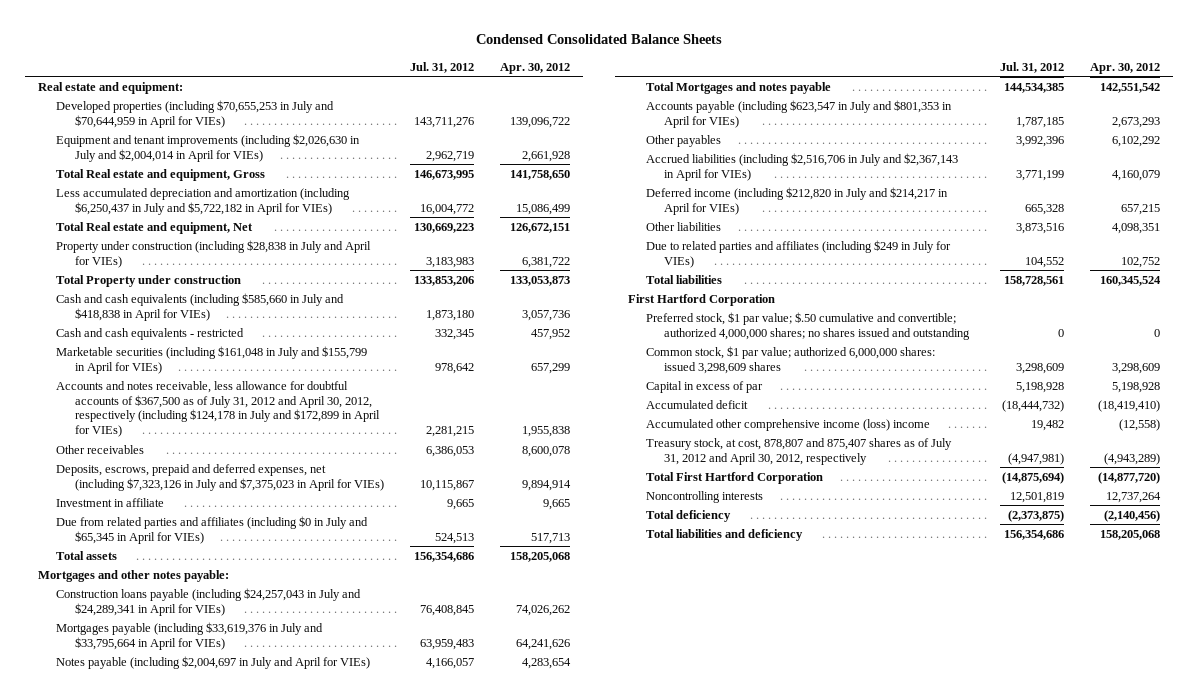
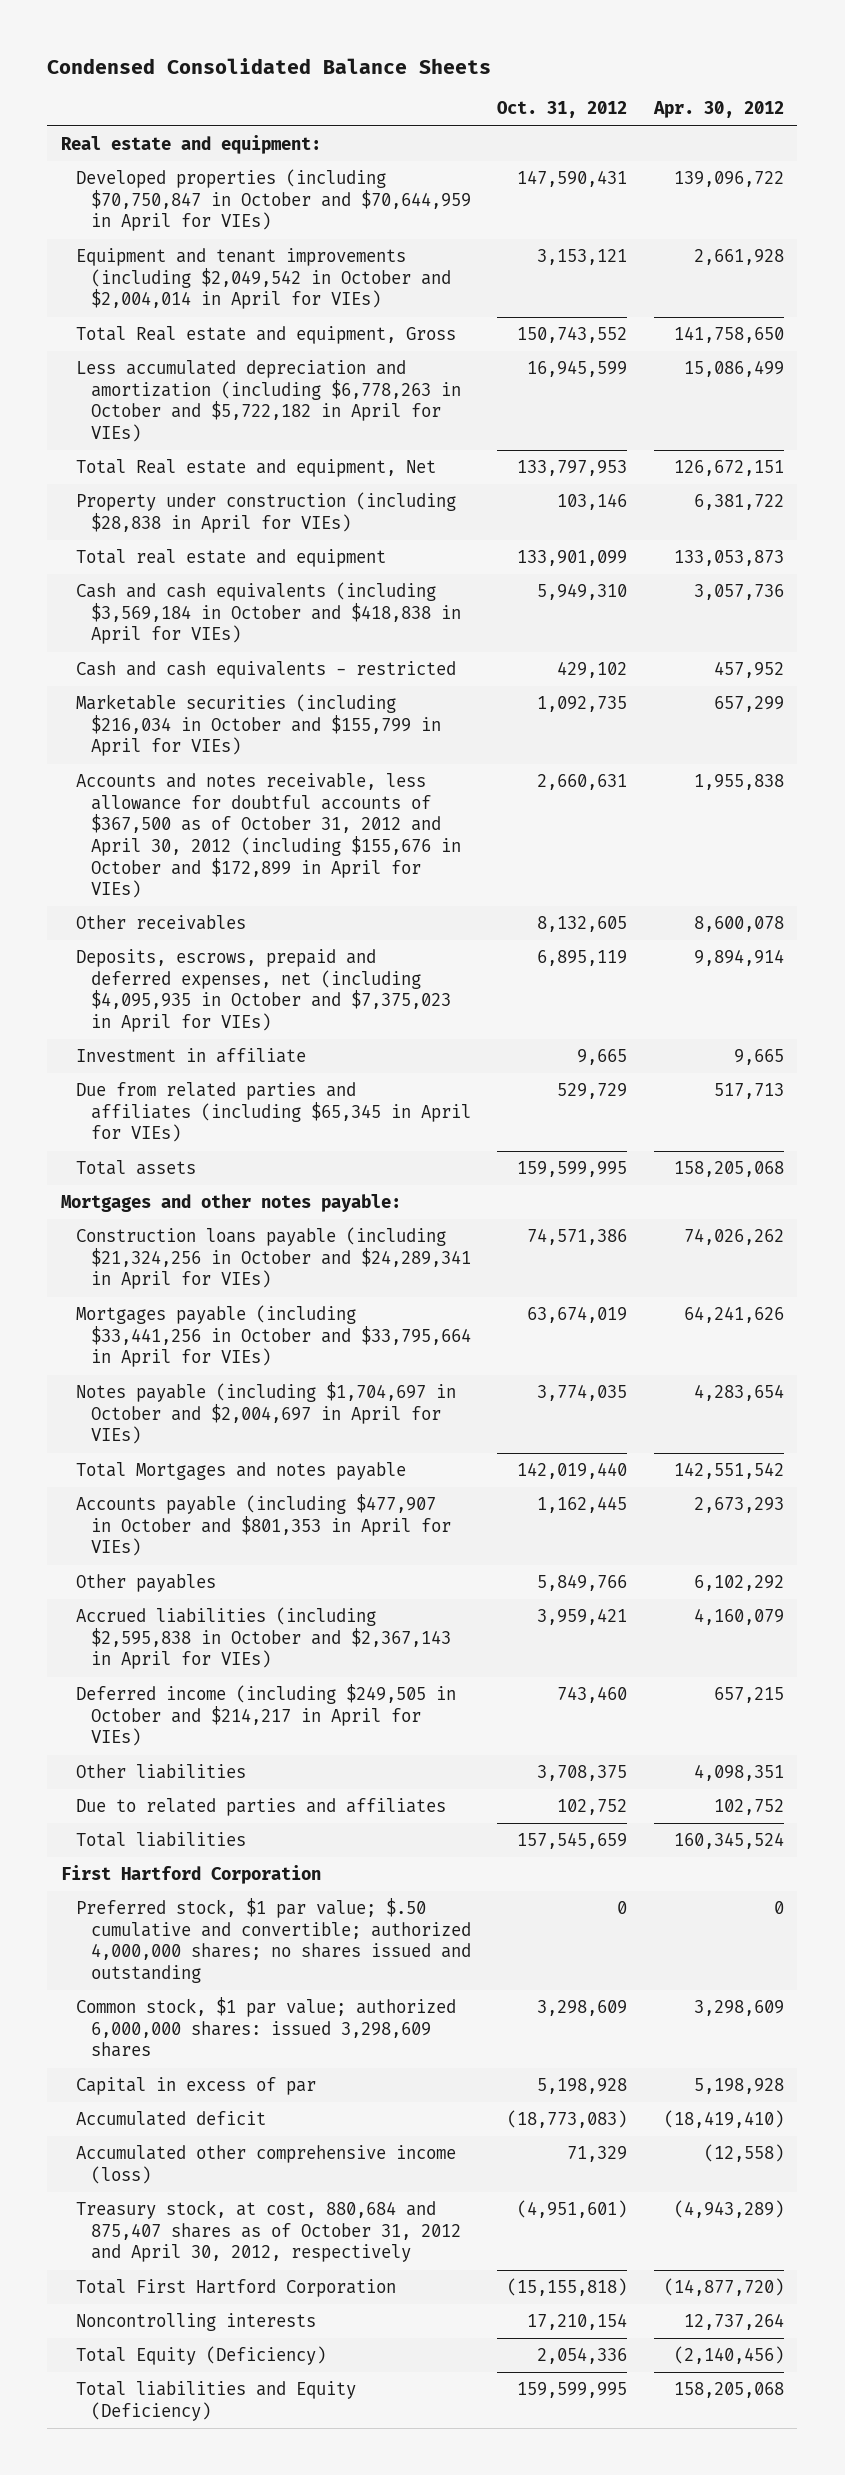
- | Jul. 31, 2012 | Apr. 30, 2012
+ | Oct. 31, 2012 | Apr. 30, 2012
- Developed properties (including $70,655,253 in July and $70,644,959 in April for VIEs) | 143,711,276 | 139,096,722
- Equipment and tenant improvements (including $2,026,630 in July and $2,004,014 in April for VIEs) | 2,962,719 | 2,661,928
+ Developed properties (including $70,750,847 in October and $70,644,959 in April for VIEs) | 147,590,431 | 139,096,722
+ Equipment and tenant improvements (including $2,049,542 in October and $2,004,014 in April for VIEs) | 3,153,121 | 2,661,928
- Less accumulated depreciation and amortization (including $6,250,437 in July and $5,722,182 in April for VIEs) | 16,004,772 | 15,086,499
+ Less accumulated depreciation and amortization (including $6,778,263 in October and $5,722,182 in April for VIEs) | 16,945,599 | 15,086,499
- Property under construction (including $28,838 in July and April for VIEs) | 3,183,983 | 6,381,722
- Total Property under construction | 133,853,206 | 133,053,873
- Cash and cash equivalents (including $585,660 in July and $418,838 in April for VIEs) | 1,873,180 | 3,057,736
+ Property under construction (including $28,838 in April for VIEs) | 103,146 | 6,381,722
+ Total real estate and equipment | 133,901,099 | 133,053,873
+ Cash and cash equivalents (including $3,569,184 in October and $418,838 in April for VIEs) | 5,949,310 | 3,057,736
- Marketable securities (including $161,048 in July and $155,799 in April for VIEs) | 978,642 | 657,299
- Accounts and notes receivable, less allowance for doubtful accounts of $367,500 as of July 31, 2012 and April 30, 2012, respectively (including $124,178 in July and $172,899 in April for VIEs) | 2,281,215 | 1,955,838
+ Marketable securities (including $216,034 in October and $155,799 in April for VIEs) | 1,092,735 | 657,299
+ Accounts and notes receivable, less allowance for doubtful accounts of $367,500 as of October 31, 2012 and April 30, 2012 (including $155,676 in October and $172,899 in April for VIEs) | 2,660,631 | 1,955,838
- Deposits, escrows, prepaid and deferred expenses, net (including $7,323,126 in July and $7,375,023 in April for VIEs) | 10,115,867 | 9,894,914
+ Deposits, escrows, prepaid and deferred expenses, net (including $4,095,935 in October and $7,375,023 in April for VIEs) | 6,895,119 | 9,894,914
- Due from related parties and affiliates (including $0 in July and $65,345 in April for VIEs) | 524,513 | 517,713
+ Due from related parties and affiliates (including $65,345 in April for VIEs) | 529,729 | 517,713
- Construction loans payable (including $24,257,043 in July and $24,289,341 in April for VIEs) | 76,408,845 | 74,026,262
- Mortgages payable (including $33,619,376 in July and $33,795,664 in April for VIEs) | 63,959,483 | 64,241,626
- Notes payable (including $2,004,697 in July and April for VIEs) | 4,166,057 | 4,283,654
+ Construction loans payable (including $21,324,256 in October and $24,289,341 in April for VIEs) | 74,571,386 | 74,026,262
+ Mortgages payable (including $33,441,256 in October and $33,795,664 in April for VIEs) | 63,674,019 | 64,241,626
+ Notes payable (including $1,704,697 in October and $2,004,697 in April for VIEs) | 3,774,035 | 4,283,654
- Accounts payable (including $623,547 in July and $801,353 in April for VIEs) | 1,787,185 | 2,673,293
+ Accounts payable (including $477,907 in October and $801,353 in April for VIEs) | 1,162,445 | 2,673,293
- Accrued liabilities (including $2,516,706 in July and $2,367,143 in April for VIEs) | 3,771,199 | 4,160,079
- Deferred income (including $212,820 in July and $214,217 in April for VIEs) | 665,328 | 657,215
+ Accrued liabilities (including $2,595,838 in October and $2,367,143 in April for VIEs) | 3,959,421 | 4,160,079
+ Deferred income (including $249,505 in October and $214,217 in April for VIEs) | 743,460 | 657,215
- Due to related parties and affiliates (including $249 in July for VIEs) | 104,552 | 102,752
+ Due to related parties and affiliates | 102,752 | 102,752
- Accumulated other comprehensive income (loss) income | 19,482 | (12,558)
- Treasury stock, at cost, 878,807 and 875,407 shares as of July 31, 2012 and April 30, 2012, respectively | (4,947,981) | (4,943,289)
+ Accumulated other comprehensive income (loss) | 71,329 | (12,558)
+ Treasury stock, at cost, 880,684 and 875,407 shares as of October 31, 2012 and April 30, 2012, respectively | (4,951,601) | (4,943,289)
- Total deficiency | (2,373,875) | (2,140,456)
- Total liabilities and deficiency | 156,354,686 | 158,205,068
+ Total Equity (Deficiency) | 2,054,336 | (2,140,456)
+ Total liabilities and Equity (Deficiency) | 159,599,995 | 158,205,068

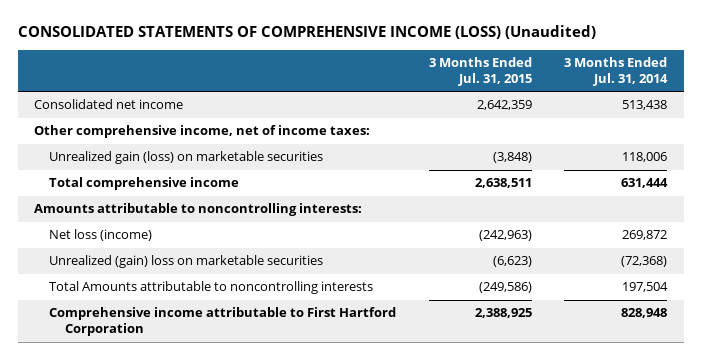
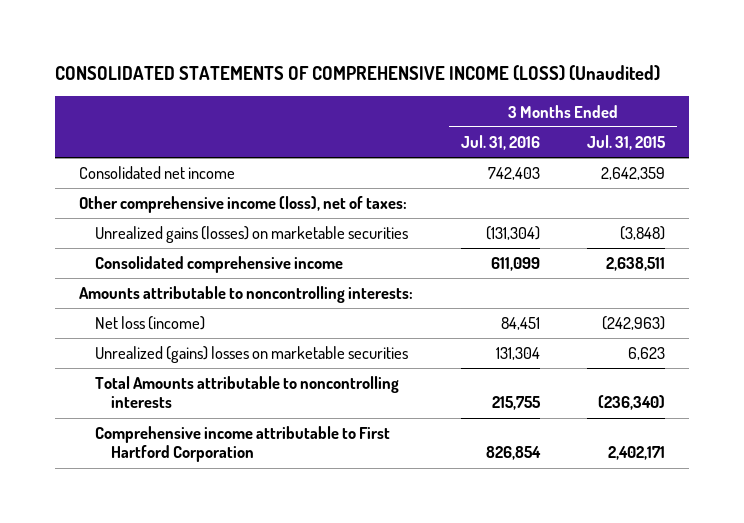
- | 3 Months Ended Jul. 31, 2015 | 3 Months Ended Jul. 31, 2014
+ | 3 Months Ended Jul. 31, 2016 | 3 Months Ended Jul. 31, 2015
- Other comprehensive income, net of income taxes:
- Unrealized gain (loss) on marketable securities | (3,848) | 118,006
- Total comprehensive income | 2,638,511 | 631,444
+ Other comprehensive income (loss), net of taxes:
+ Unrealized gains (losses) on marketable securities | (131,304) | (3,848)
+ Consolidated comprehensive income | 611,099 | 2,638,511
- Unrealized (gain) loss on marketable securities | (6,623) | (72,368)
- Total Amounts attributable to noncontrolling interests | (249,586) | 197,504
- Comprehensive income attributable to First Hartford Corporation | 2,388,925 | 828,948
+ Unrealized (gains) losses on marketable securities | 131,304 | 6,623
+ Total Amounts attributable to noncontrolling interests | 215,755 | (236,340)
+ Comprehensive income attributable to First Hartford Corporation | 826,854 | 2,402,171

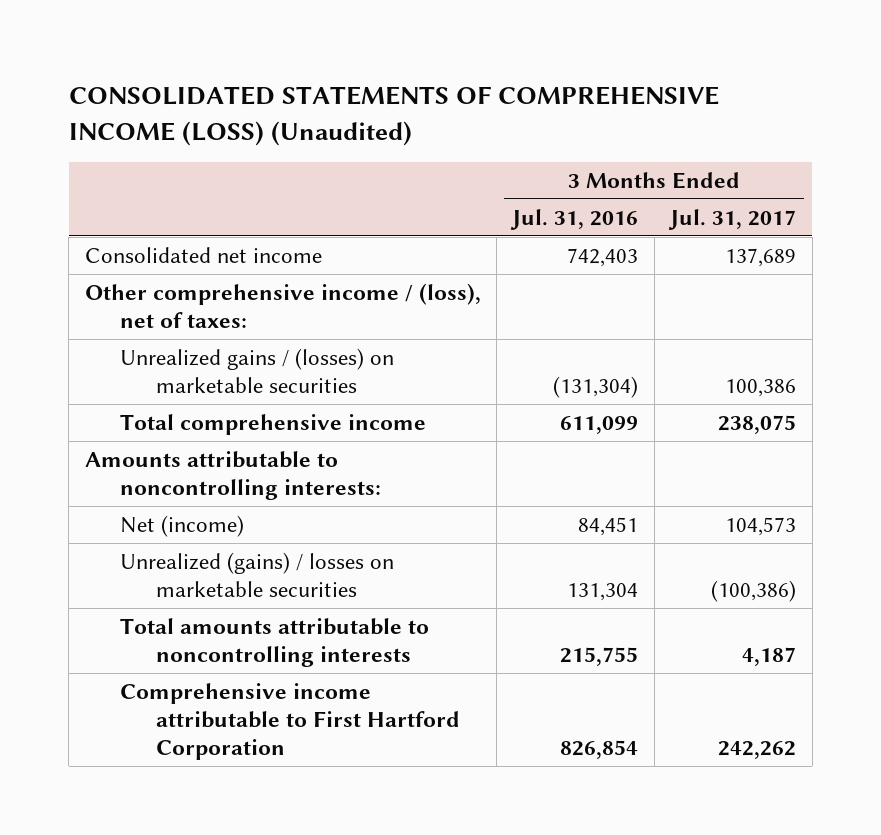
- | 3 Months Ended Jul. 31, 2016 | 3 Months Ended Jul. 31, 2015
+ | 3 Months Ended Jul. 31, 2016 | 3 Months Ended Jul. 31, 2017
- Other comprehensive income (loss), net of taxes:
- Unrealized gains (losses) on marketable securities | (131,304) | (3,848)
- Consolidated comprehensive income | 611,099 | 2,638,511
+ Other comprehensive income / (loss), net of taxes:
+ Unrealized gains / (losses) on marketable securities | (131,304) | 100,386
+ Total comprehensive income | 611,099 | 238,075
- Net loss (income) | 84,451 | (242,963)
- Unrealized (gains) losses on marketable securities | 131,304 | 6,623
- Total Amounts attributable to noncontrolling interests | 215,755 | (236,340)
+ Net (income) | 84,451 | 104,573
+ Unrealized (gains) / losses on marketable securities | 131,304 | (100,386)
+ Total amounts attributable to noncontrolling interests | 215,755 | 4,187

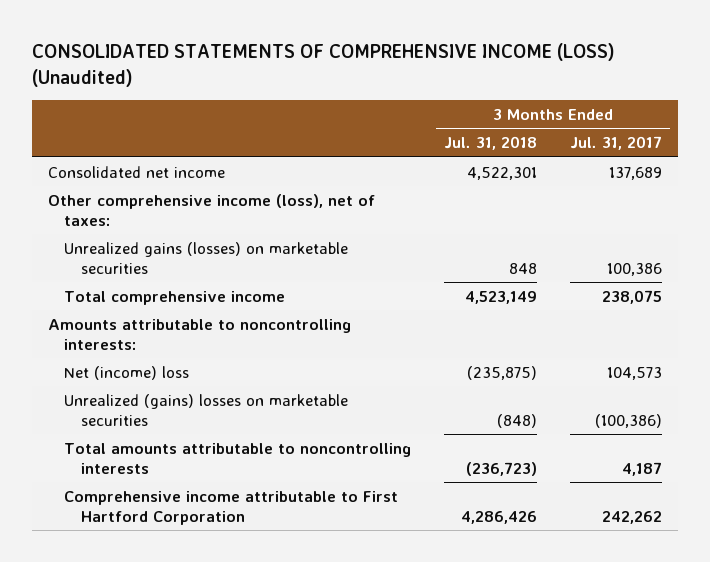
- | 3 Months Ended Jul. 31, 2016 | 3 Months Ended Jul. 31, 2017
+ | 3 Months Ended Jul. 31, 2018 | 3 Months Ended Jul. 31, 2017
- Other comprehensive income / (loss), net of taxes:
- Unrealized gains / (losses) on marketable securities | (131,304) | 100,386
+ Other comprehensive income (loss), net of taxes:
+ Unrealized gains (losses) on marketable securities | 848 | 100,386
- Net (income) | 84,451 | 104,573
- Unrealized (gains) / losses on marketable securities | 131,304 | (100,386)
+ Net (income) loss | (235,875) | 104,573
+ Unrealized (gains) losses on marketable securities | (848) | (100,386)

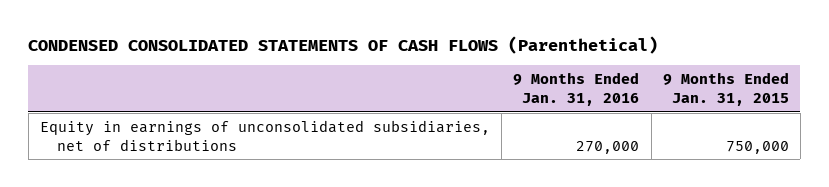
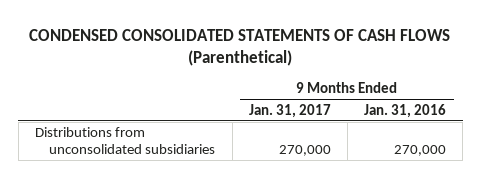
- | 9 Months Ended Jan. 31, 2016 | 9 Months Ended Jan. 31, 2015
+ | 9 Months Ended Jan. 31, 2017 | 9 Months Ended Jan. 31, 2016
- Equity in earnings of unconsolidated subsidiaries, net of distributions | 270,000 | 750,000
+ Distributions from unconsolidated subsidiaries | 270,000 | 270,000

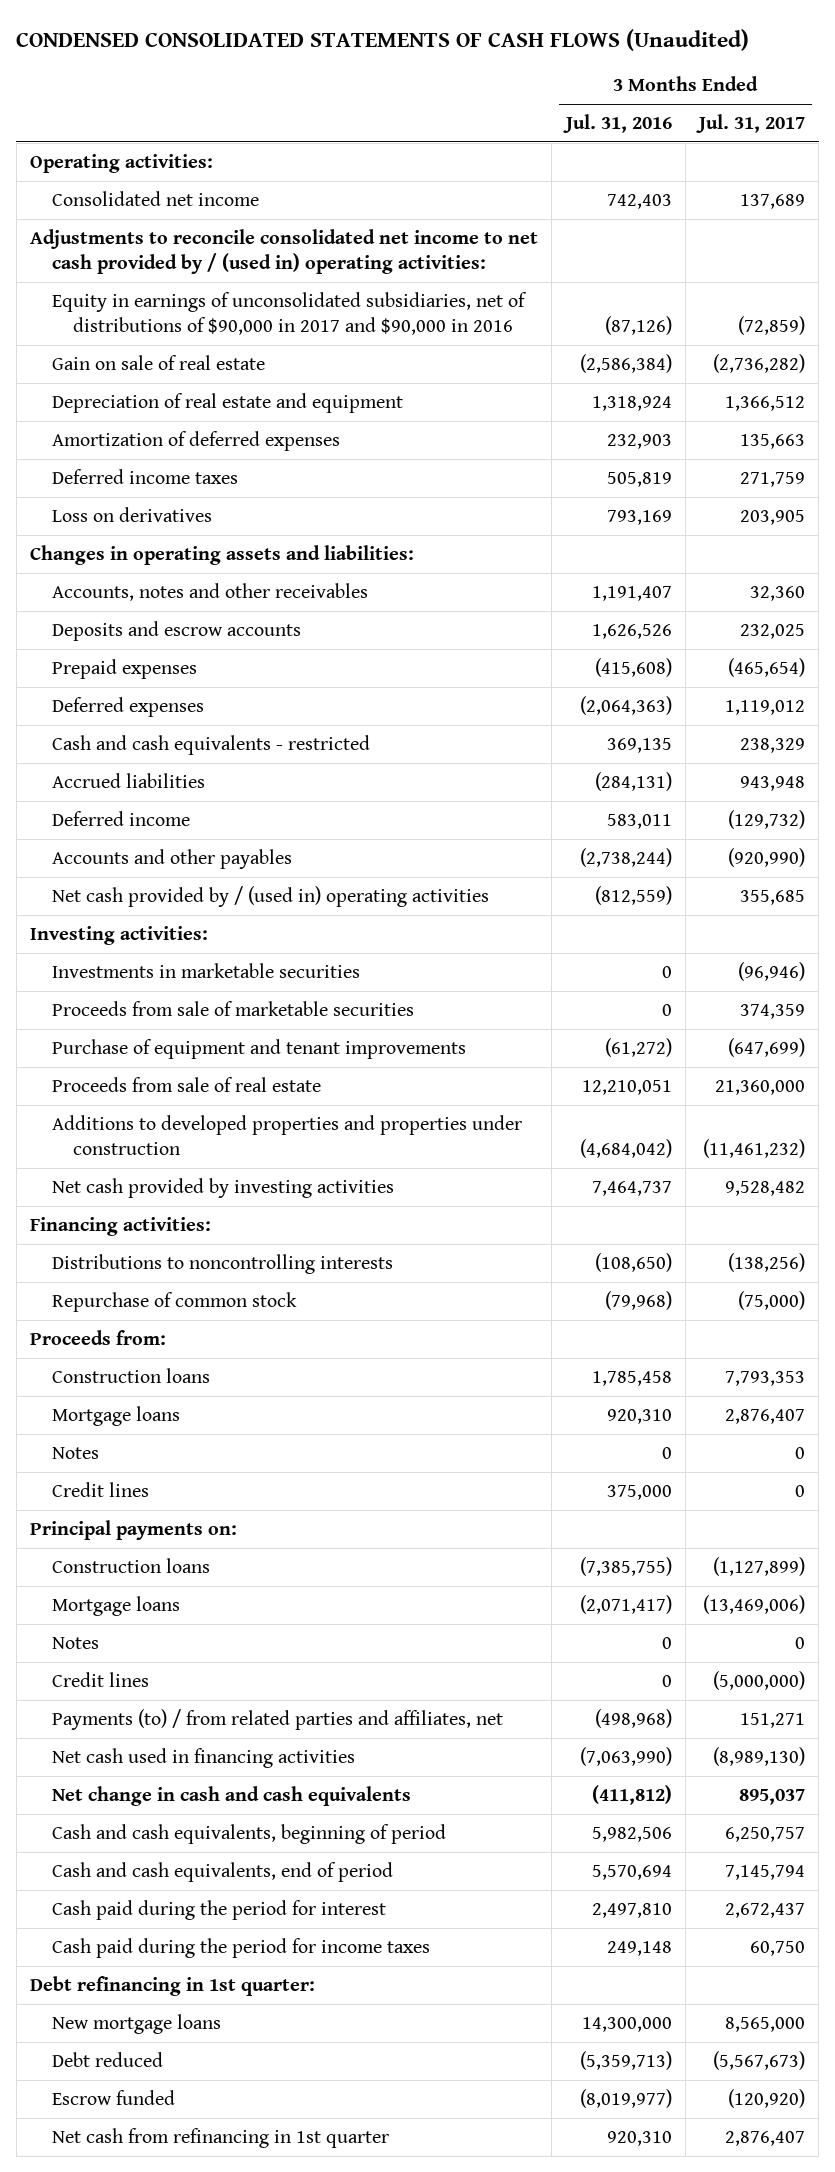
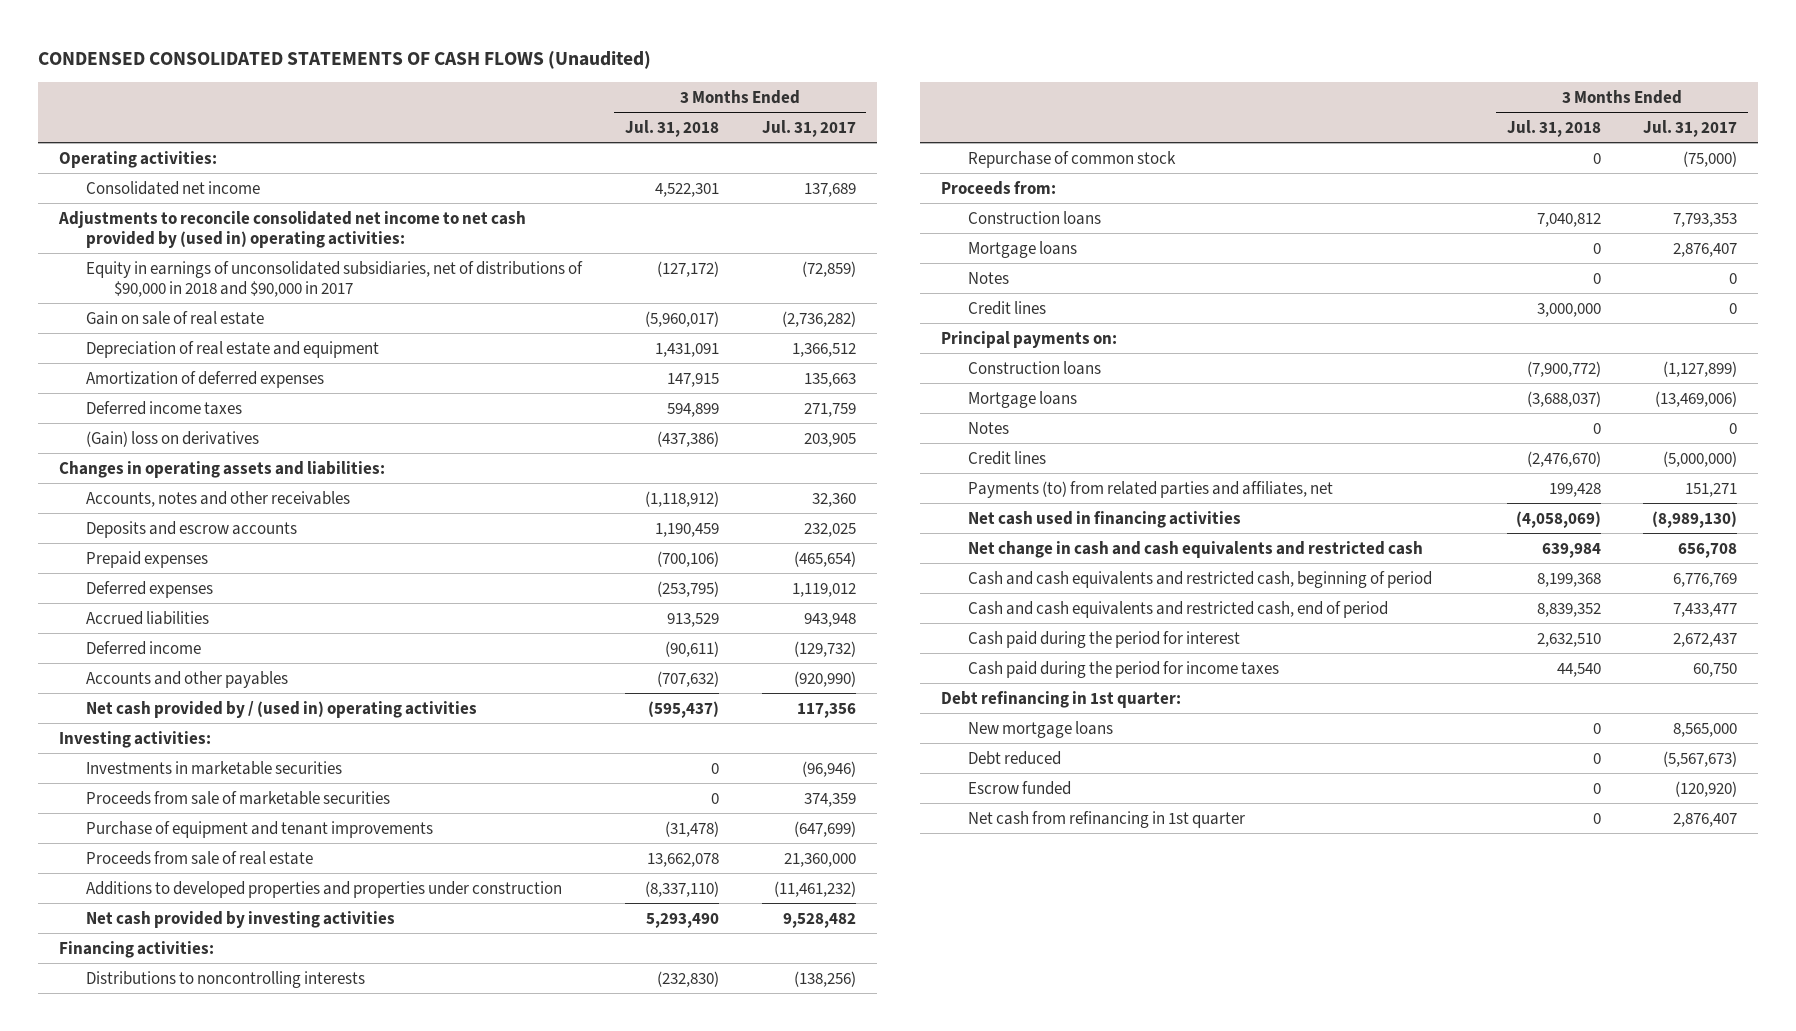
- | 3 Months Ended Jul. 31, 2016 | 3 Months Ended Jul. 31, 2017
+ | 3 Months Ended Jul. 31, 2018 | 3 Months Ended Jul. 31, 2017
- Adjustments to reconcile consolidated net income to net cash provided by / (used in) operating activities:
- Equity in earnings of unconsolidated subsidiaries, net of distributions of $90,000 in 2017 and $90,000 in 2016 | (87,126) | (72,859)
+ Adjustments to reconcile consolidated net income to net cash provided by (used in) operating activities:
+ Equity in earnings of unconsolidated subsidiaries, net of distributions of $90,000 in 2018 and $90,000 in 2017 | (127,172) | (72,859)
- Loss on derivatives | 793,169 | 203,905
+ (Gain) loss on derivatives | (437,386) | 203,905
- Cash and cash equivalents - restricted | 369,135 | 238,329
- Net cash provided by / (used in) operating activities | (812,559) | 355,685
+ Net cash provided by / (used in) operating activities | (595,437) | 117,356
- Payments (to) / from related parties and affiliates, net | (498,968) | 151,271
+ Payments (to) from related parties and affiliates, net | 199,428 | 151,271
- Net change in cash and cash equivalents | (411,812) | 895,037
- Cash and cash equivalents, beginning of period | 5,982,506 | 6,250,757
- Cash and cash equivalents, end of period | 5,570,694 | 7,145,794
+ Net change in cash and cash equivalents and restricted cash | 639,984 | 656,708
+ Cash and cash equivalents and restricted cash, beginning of period | 8,199,368 | 6,776,769
+ Cash and cash equivalents and restricted cash, end of period | 8,839,352 | 7,433,477

